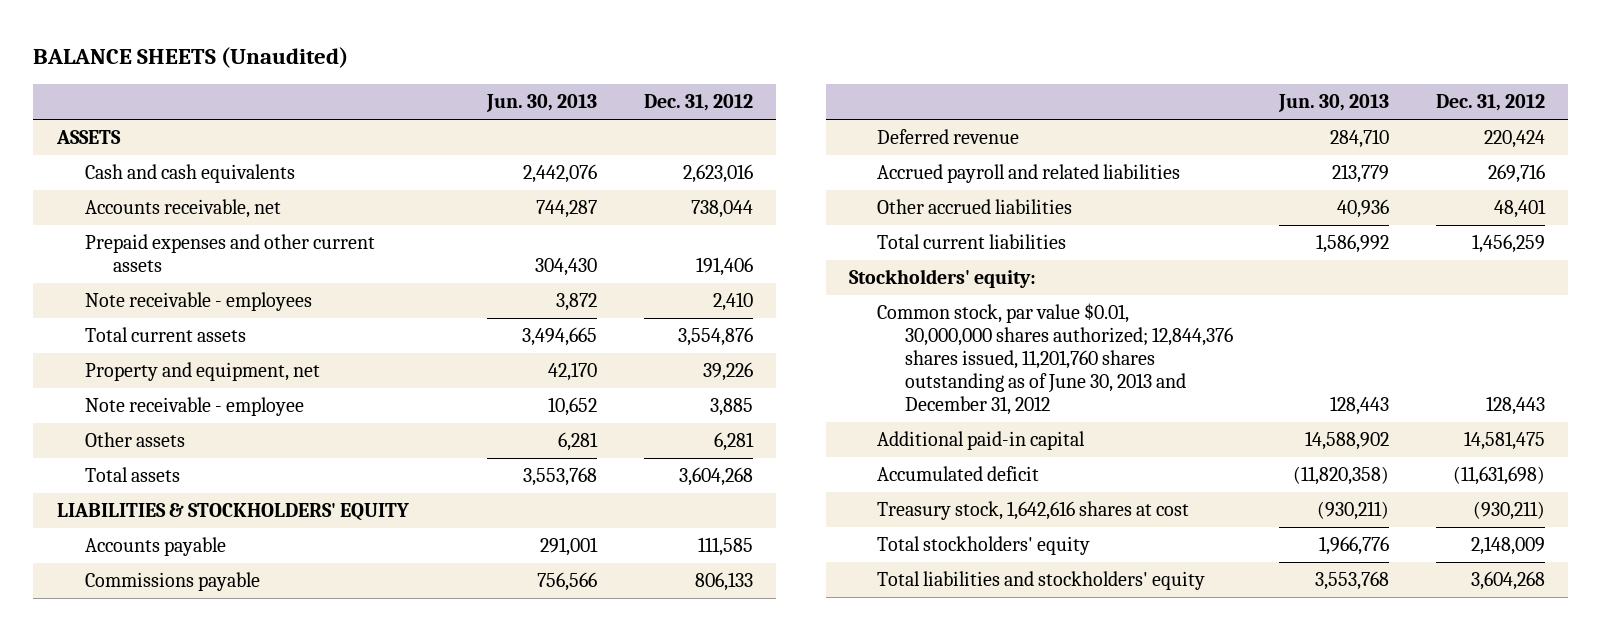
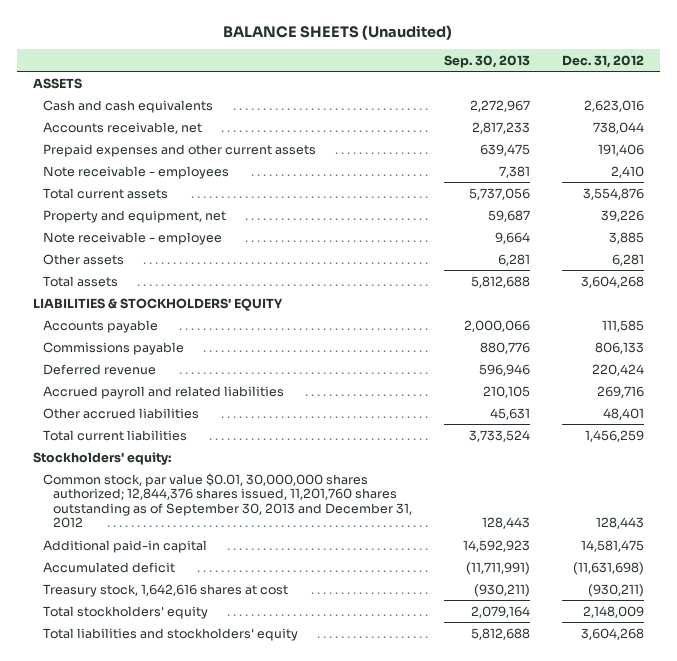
- | Jun. 30, 2013 | Dec. 31, 2012
+ | Sep. 30, 2013 | Dec. 31, 2012
- Common stock, par value $0.01, 30,000,000 shares authorized; 12,844,376 shares issued, 11,201,760 shares outstanding as of June 30, 2013 and December 31, 2012 | 128,443 | 128,443
+ Common stock, par value $0.01, 30,000,000 shares authorized; 12,844,376 shares issued, 11,201,760 shares outstanding as of September 30, 2013 and December 31, 2012 | 128,443 | 128,443

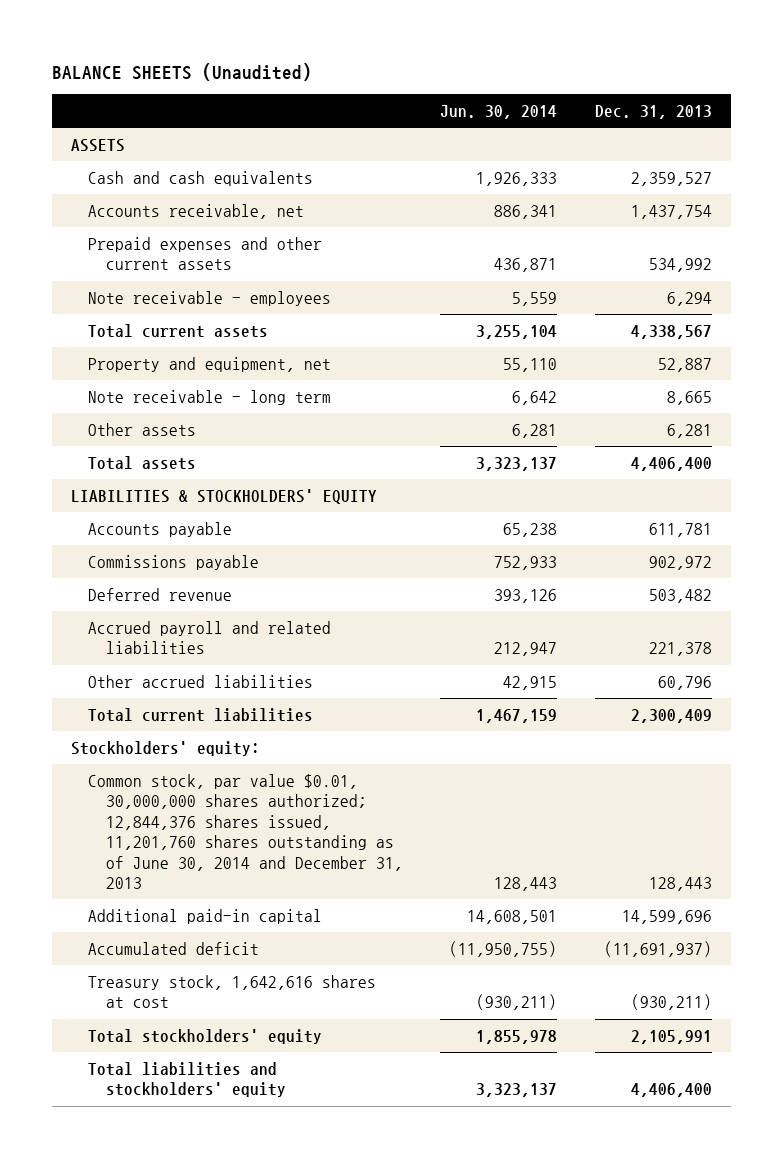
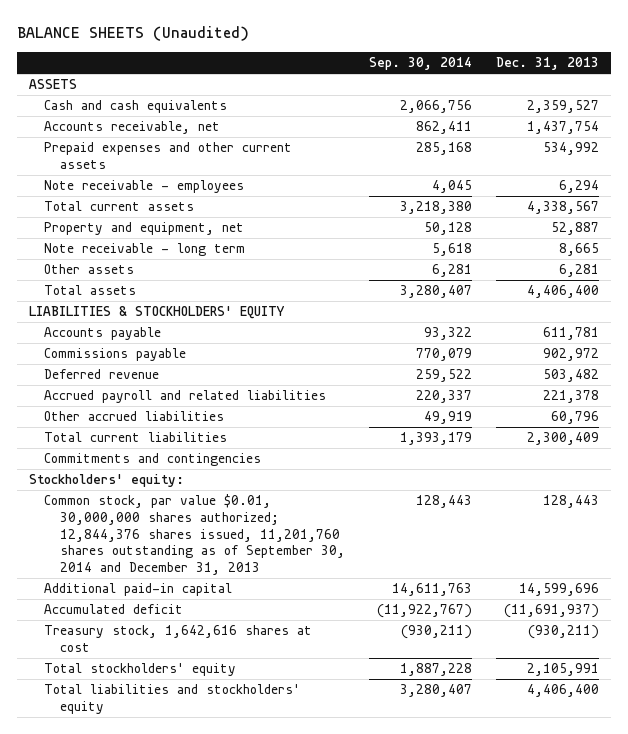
- | Jun. 30, 2014 | Dec. 31, 2013
+ | Sep. 30, 2014 | Dec. 31, 2013
+ Commitments and contingencies
- Common stock, par value $0.01, 30,000,000 shares authorized; 12,844,376 shares issued, 11,201,760 shares outstanding as of June 30, 2014 and December 31, 2013 | 128,443 | 128,443
+ Common stock, par value $0.01, 30,000,000 shares authorized; 12,844,376 shares issued, 11,201,760 shares outstanding as of September 30, 2014 and December 31, 2013 | 128,443 | 128,443

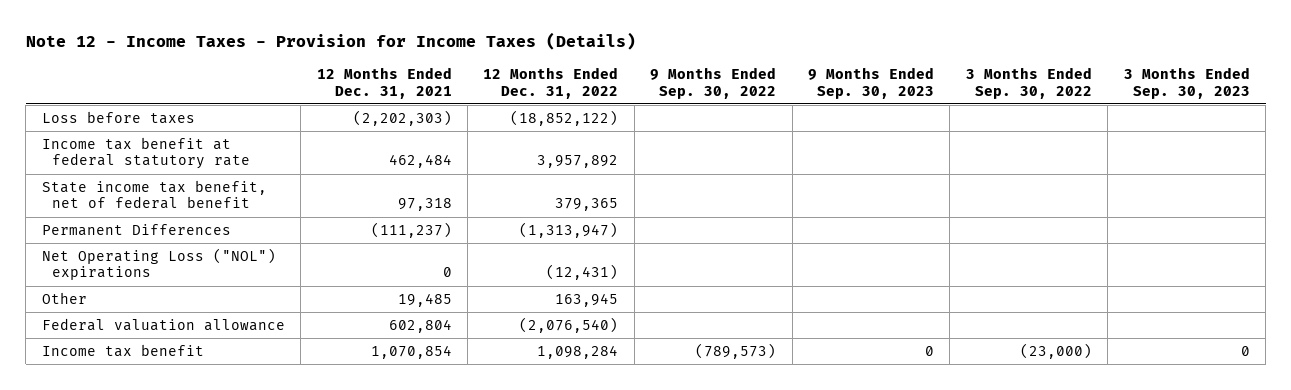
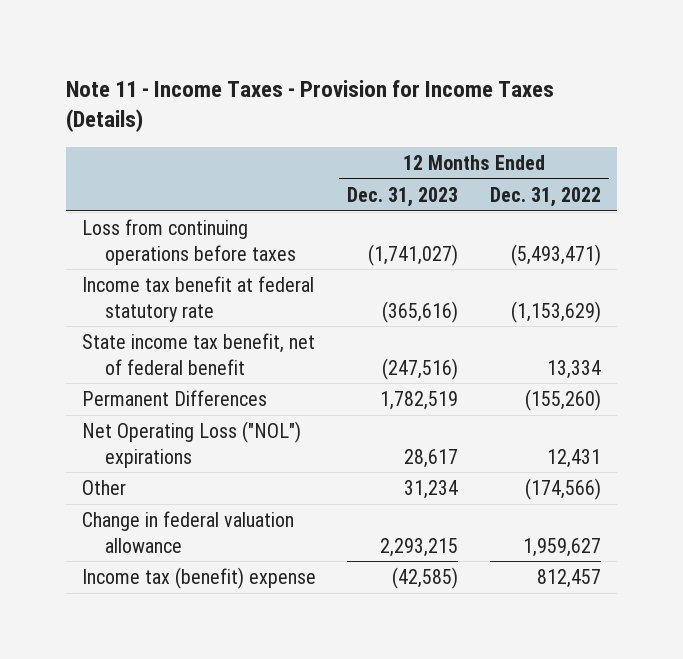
- Note 12 - Income Taxes - Provision for Income Taxes (Details)
+ Note 11 - Income Taxes - Provision for Income Taxes (Details)
- | 12 Months Ended Dec. 31, 2021 | 12 Months Ended Dec. 31, 2022 | 9 Months Ended Sep. 30, 2022 | 9 Months Ended Sep. 30, 2023 | 3 Months Ended Sep. 30, 2022 | 3 Months Ended Sep. 30, 2023
+ | 12 Months Ended Dec. 31, 2023 | 12 Months Ended Dec. 31, 2022
- Loss before taxes | (2,202,303) | (18,852,122) | | | |
- Income tax benefit at federal statutory rate | 462,484 | 3,957,892 | | | |
- State income tax benefit, net of federal benefit | 97,318 | 379,365 | | | |
- Permanent Differences | (111,237) | (1,313,947) | | | |
- Net Operating Loss ("NOL") expirations | 0 | (12,431) | | | |
- Other | 19,485 | 163,945 | | | |
- Federal valuation allowance | 602,804 | (2,076,540) | | | |
- Income tax benefit | 1,070,854 | 1,098,284 | (789,573) | 0 | (23,000) | 0
+ Loss from continuing operations before taxes | (1,741,027) | (5,493,471)
+ Income tax benefit at federal statutory rate | (365,616) | (1,153,629)
+ State income tax benefit, net of federal benefit | (247,516) | 13,334
+ Permanent Differences | 1,782,519 | (155,260)
+ Net Operating Loss ("NOL") expirations | 28,617 | 12,431
+ Other | 31,234 | (174,566)
+ Change in federal valuation allowance | 2,293,215 | 1,959,627
+ Income tax (benefit) expense | (42,585) | 812,457

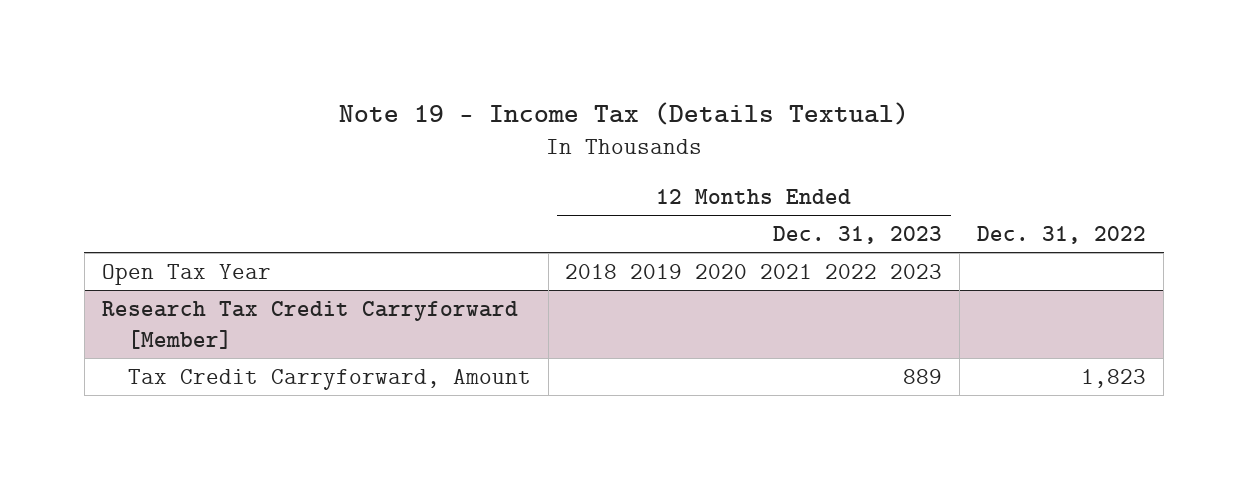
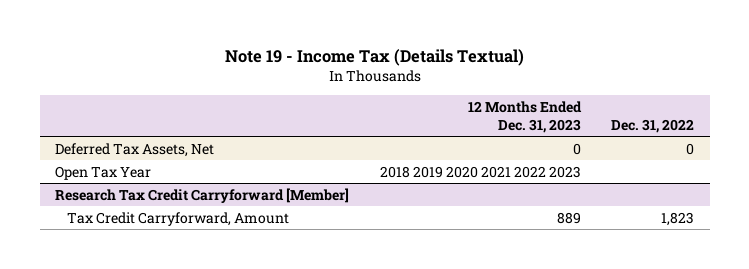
+ Deferred Tax Assets, Net | 0 | 0

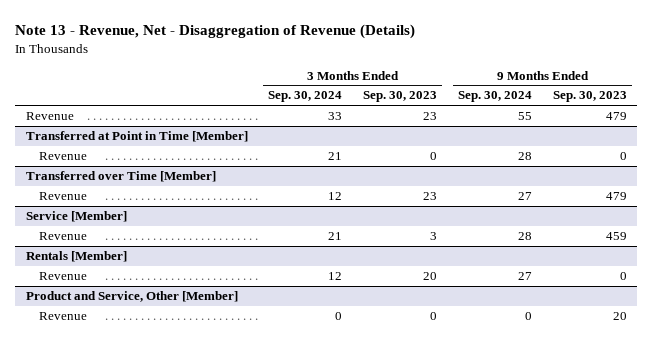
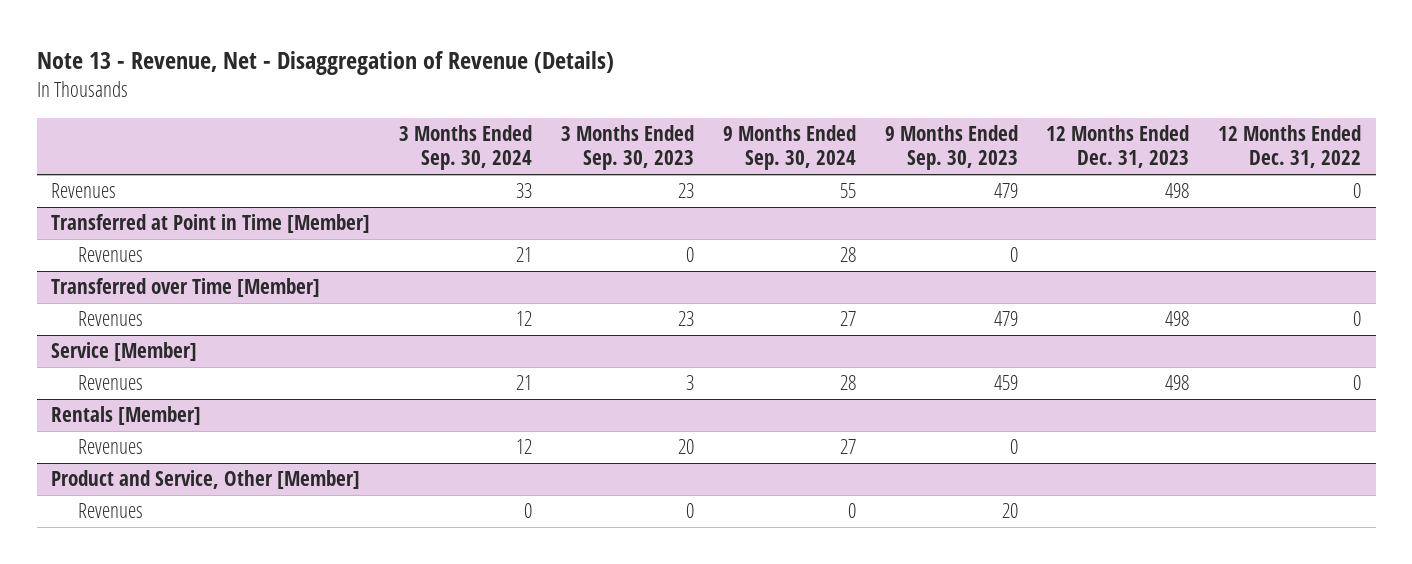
- | 3 Months Ended Sep. 30, 2024 | 3 Months Ended Sep. 30, 2023 | 9 Months Ended Sep. 30, 2024 | 9 Months Ended Sep. 30, 2023
+ | 3 Months Ended Sep. 30, 2024 | 3 Months Ended Sep. 30, 2023 | 9 Months Ended Sep. 30, 2024 | 9 Months Ended Sep. 30, 2023 | 12 Months Ended Dec. 31, 2023 | 12 Months Ended Dec. 31, 2022
- Revenue | 33 | 23 | 55 | 479
+ Revenues | 33 | 23 | 55 | 479 | 498 | 0
@ Transferred at Point in Time [Member]
- Revenue | 21 | 0 | 28 | 0
+ Revenues | 21 | 0 | 28 | 0 | |
@ Transferred over Time [Member]
- Revenue | 12 | 23 | 27 | 479
+ Revenues | 12 | 23 | 27 | 479 | 498 | 0
@ Service [Member]
- Revenue | 21 | 3 | 28 | 459
+ Revenues | 21 | 3 | 28 | 459 | 498 | 0
@ Rentals [Member]
- Revenue | 12 | 20 | 27 | 0
+ Revenues | 12 | 20 | 27 | 0 | |
@ Product and Service, Other [Member]
- Revenue | 0 | 0 | 0 | 20
+ Revenues | 0 | 0 | 0 | 20 | |

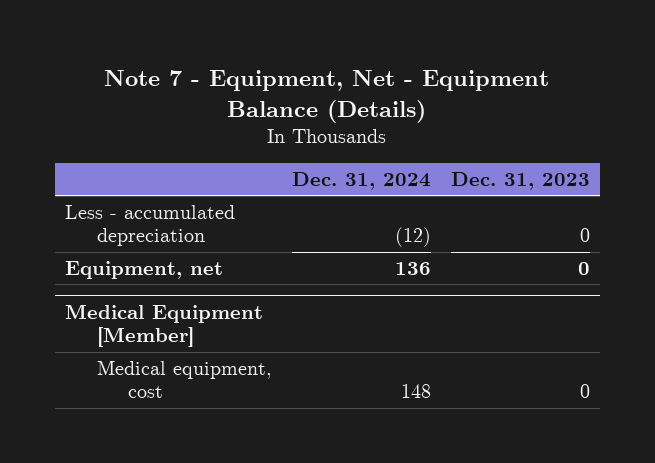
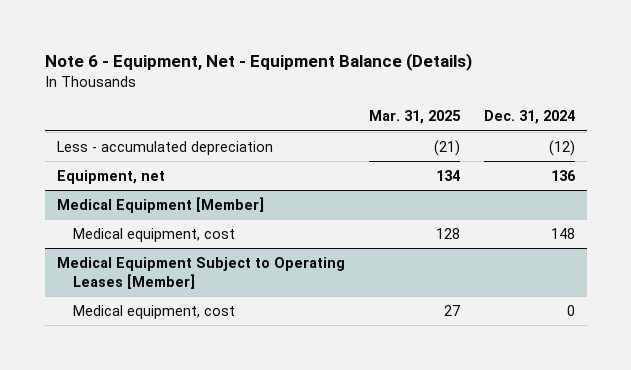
- Note 7 - Equipment, Net - Equipment Balance (Details)
+ Note 6 - Equipment, Net - Equipment Balance (Details)
- | Dec. 31, 2024 | Dec. 31, 2023
+ | Mar. 31, 2025 | Dec. 31, 2024
+ Medical Equipment Subject to Operating Leases [Member]
+ Medical equipment, cost | 27 | 0

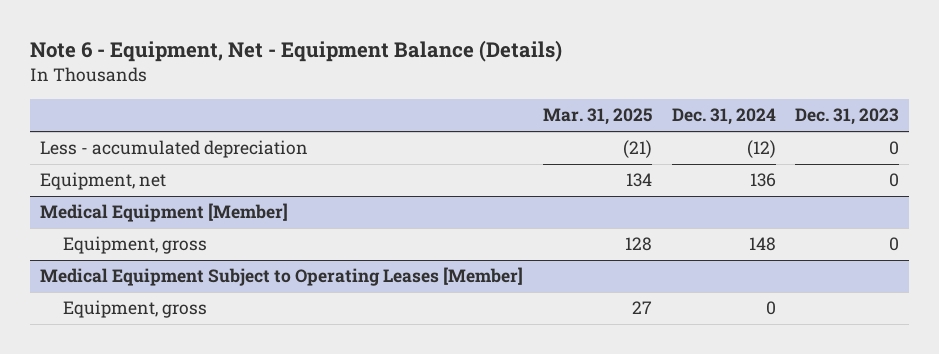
- | Mar. 31, 2025 | Dec. 31, 2024
+ | Mar. 31, 2025 | Dec. 31, 2024 | Dec. 31, 2023
@ Medical Equipment [Member]
- Medical equipment, cost | 128 | 148
+ Equipment, gross | 128 | 148 | 0
@ Medical Equipment Subject to Operating Leases [Member]
- Medical equipment, cost | 27 | 0
+ Equipment, gross | 27 | 0 |

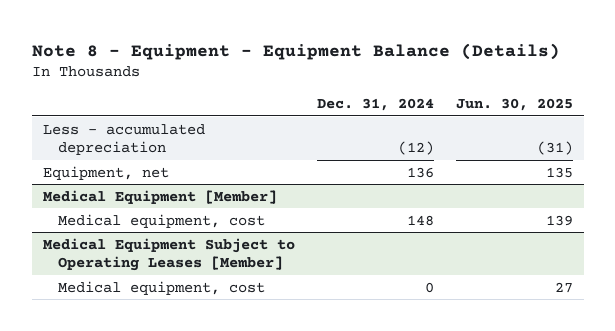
- Note 6 - Equipment, Net - Equipment Balance (Details)
+ Note 8 - Equipment - Equipment Balance (Details)
- | Mar. 31, 2025 | Dec. 31, 2024 | Dec. 31, 2023
+ | Dec. 31, 2024 | Jun. 30, 2025
@ Medical Equipment [Member]
- Equipment, gross | 128 | 148 | 0
+ Medical equipment, cost | 148 | 139
@ Medical Equipment Subject to Operating Leases [Member]
- Equipment, gross | 27 | 0 |
+ Medical equipment, cost | 0 | 27

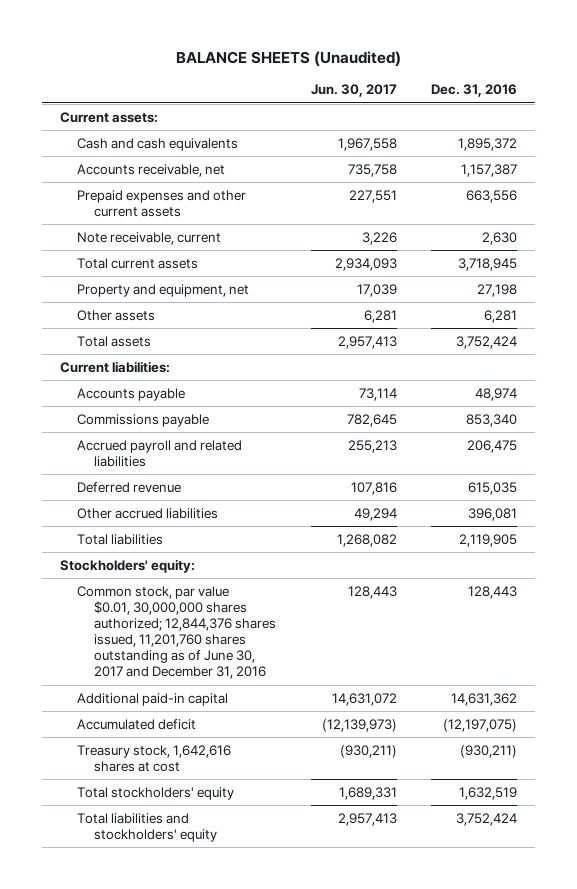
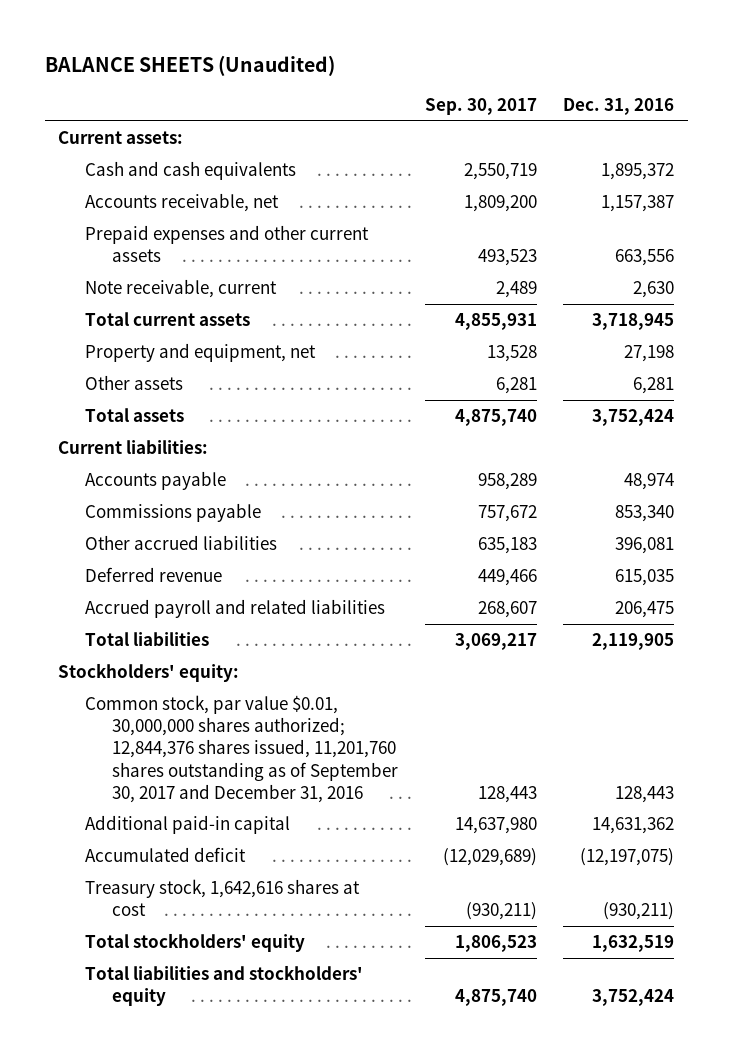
- | Jun. 30, 2017 | Dec. 31, 2016
+ | Sep. 30, 2017 | Dec. 31, 2016
moved down: Deferred revenue | 449,466 | 615,035
moved down: Accrued payroll and related liabilities | 268,607 | 206,475
- Common stock, par value $0.01, 30,000,000 shares authorized; 12,844,376 shares issued, 11,201,760 shares outstanding as of June 30, 2017 and December 31, 2016 | 128,443 | 128,443
+ Common stock, par value $0.01, 30,000,000 shares authorized; 12,844,376 shares issued, 11,201,760 shares outstanding as of September 30, 2017 and December 31, 2016 | 128,443 | 128,443

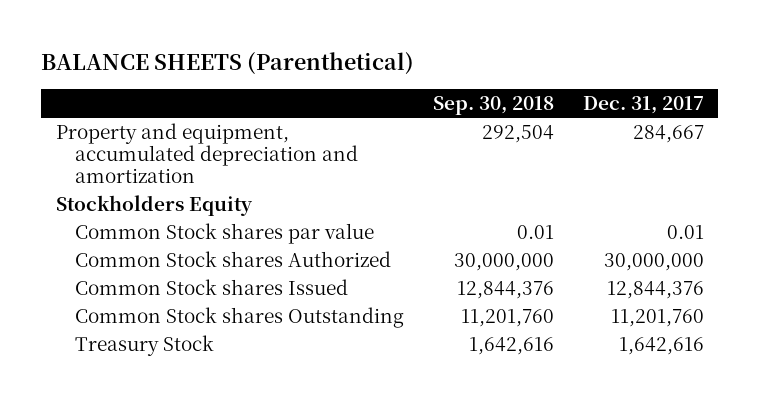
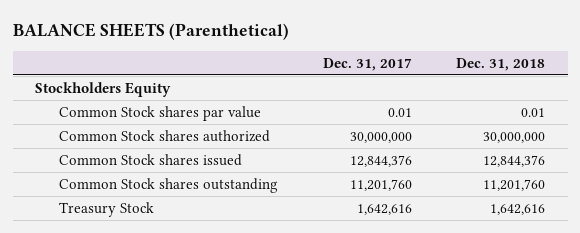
- | Sep. 30, 2018 | Dec. 31, 2017
+ | Dec. 31, 2017 | Dec. 31, 2018
- Property and equipment, accumulated depreciation and amortization | 292,504 | 284,667
- Common Stock shares Authorized | 30,000,000 | 30,000,000
- Common Stock shares Issued | 12,844,376 | 12,844,376
- Common Stock shares Outstanding | 11,201,760 | 11,201,760
+ Common Stock shares authorized | 30,000,000 | 30,000,000
+ Common Stock shares issued | 12,844,376 | 12,844,376
+ Common Stock shares outstanding | 11,201,760 | 11,201,760

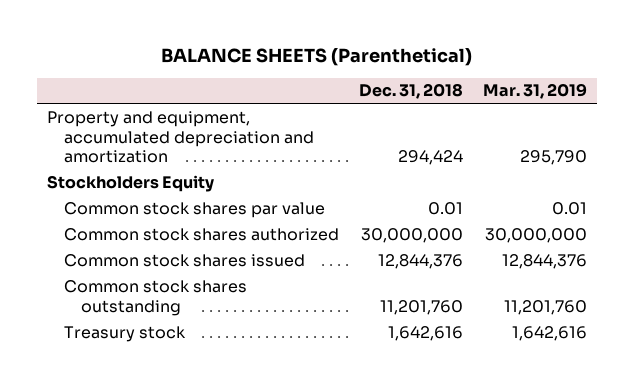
- | Dec. 31, 2017 | Dec. 31, 2018
+ | Dec. 31, 2018 | Mar. 31, 2019
+ Property and equipment, accumulated depreciation and amortization | 294,424 | 295,790
- Common Stock shares par value | 0.01 | 0.01
- Common Stock shares authorized | 30,000,000 | 30,000,000
- Common Stock shares issued | 12,844,376 | 12,844,376
- Common Stock shares outstanding | 11,201,760 | 11,201,760
- Treasury Stock | 1,642,616 | 1,642,616
+ Common stock shares par value | 0.01 | 0.01
+ Common stock shares authorized | 30,000,000 | 30,000,000
+ Common stock shares issued | 12,844,376 | 12,844,376
+ Common stock shares outstanding | 11,201,760 | 11,201,760
+ Treasury stock | 1,642,616 | 1,642,616

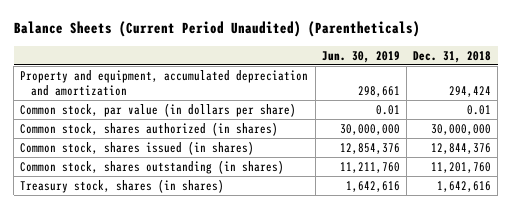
- BALANCE SHEETS (Parenthetical)
+ Balance Sheets (Current Period Unaudited) (Parentheticals)
- | Dec. 31, 2018 | Mar. 31, 2019
+ | Jun. 30, 2019 | Dec. 31, 2018
- Stockholders Equity
- Common stock shares par value | 0.01 | 0.01
- Common stock shares authorized | 30,000,000 | 30,000,000
- Common stock shares issued | 12,844,376 | 12,844,376
- Common stock shares outstanding | 11,201,760 | 11,201,760
- Treasury stock | 1,642,616 | 1,642,616
+ Common stock, par value (in dollars per share) | 0.01 | 0.01
+ Common stock, shares authorized (in shares) | 30,000,000 | 30,000,000
+ Common stock, shares issued (in shares) | 12,854,376 | 12,844,376
+ Common stock, shares outstanding (in shares) | 11,211,760 | 11,201,760
+ Treasury stock, shares (in shares) | 1,642,616 | 1,642,616

